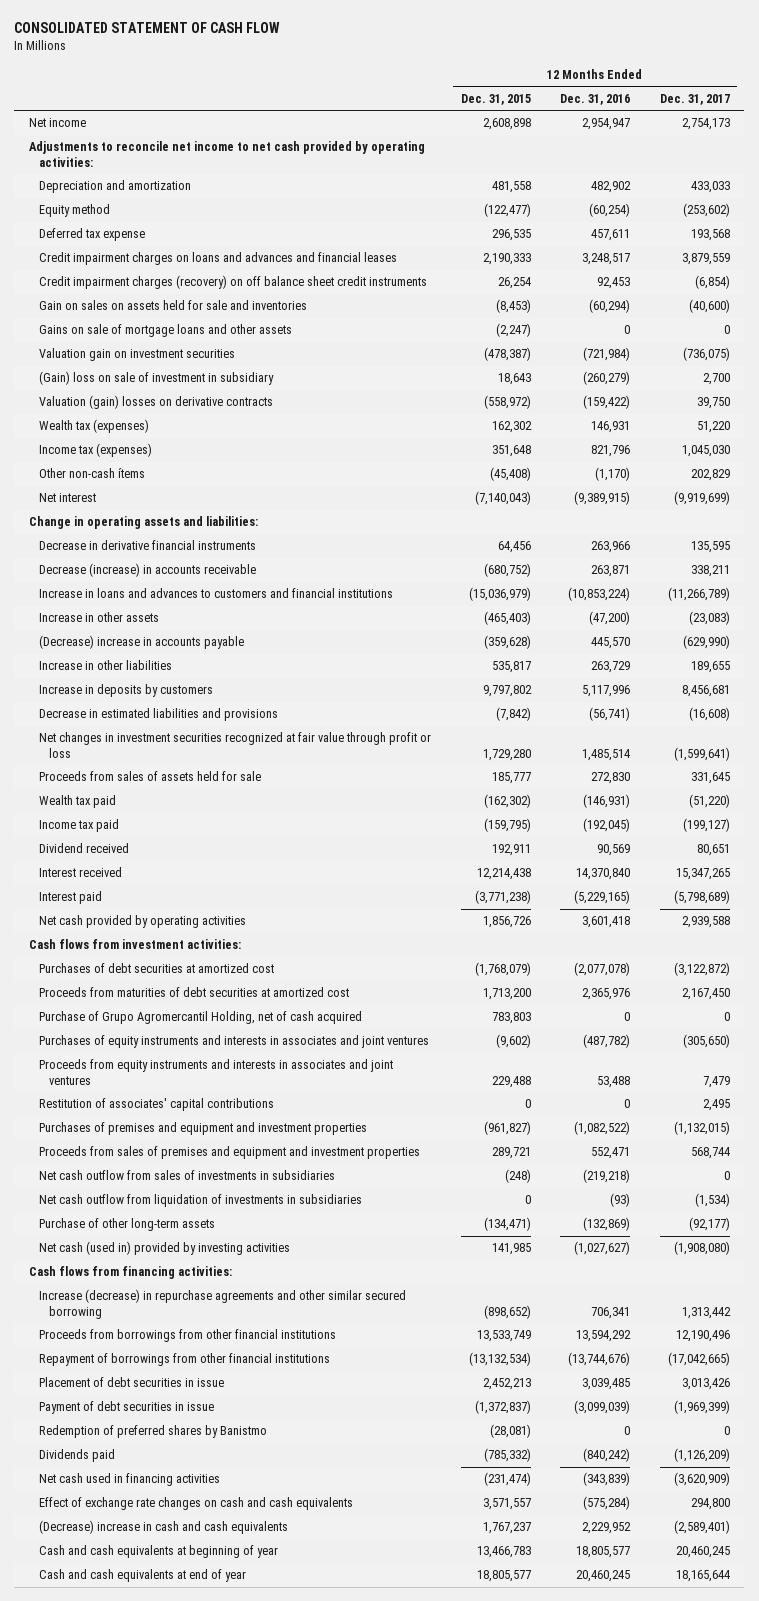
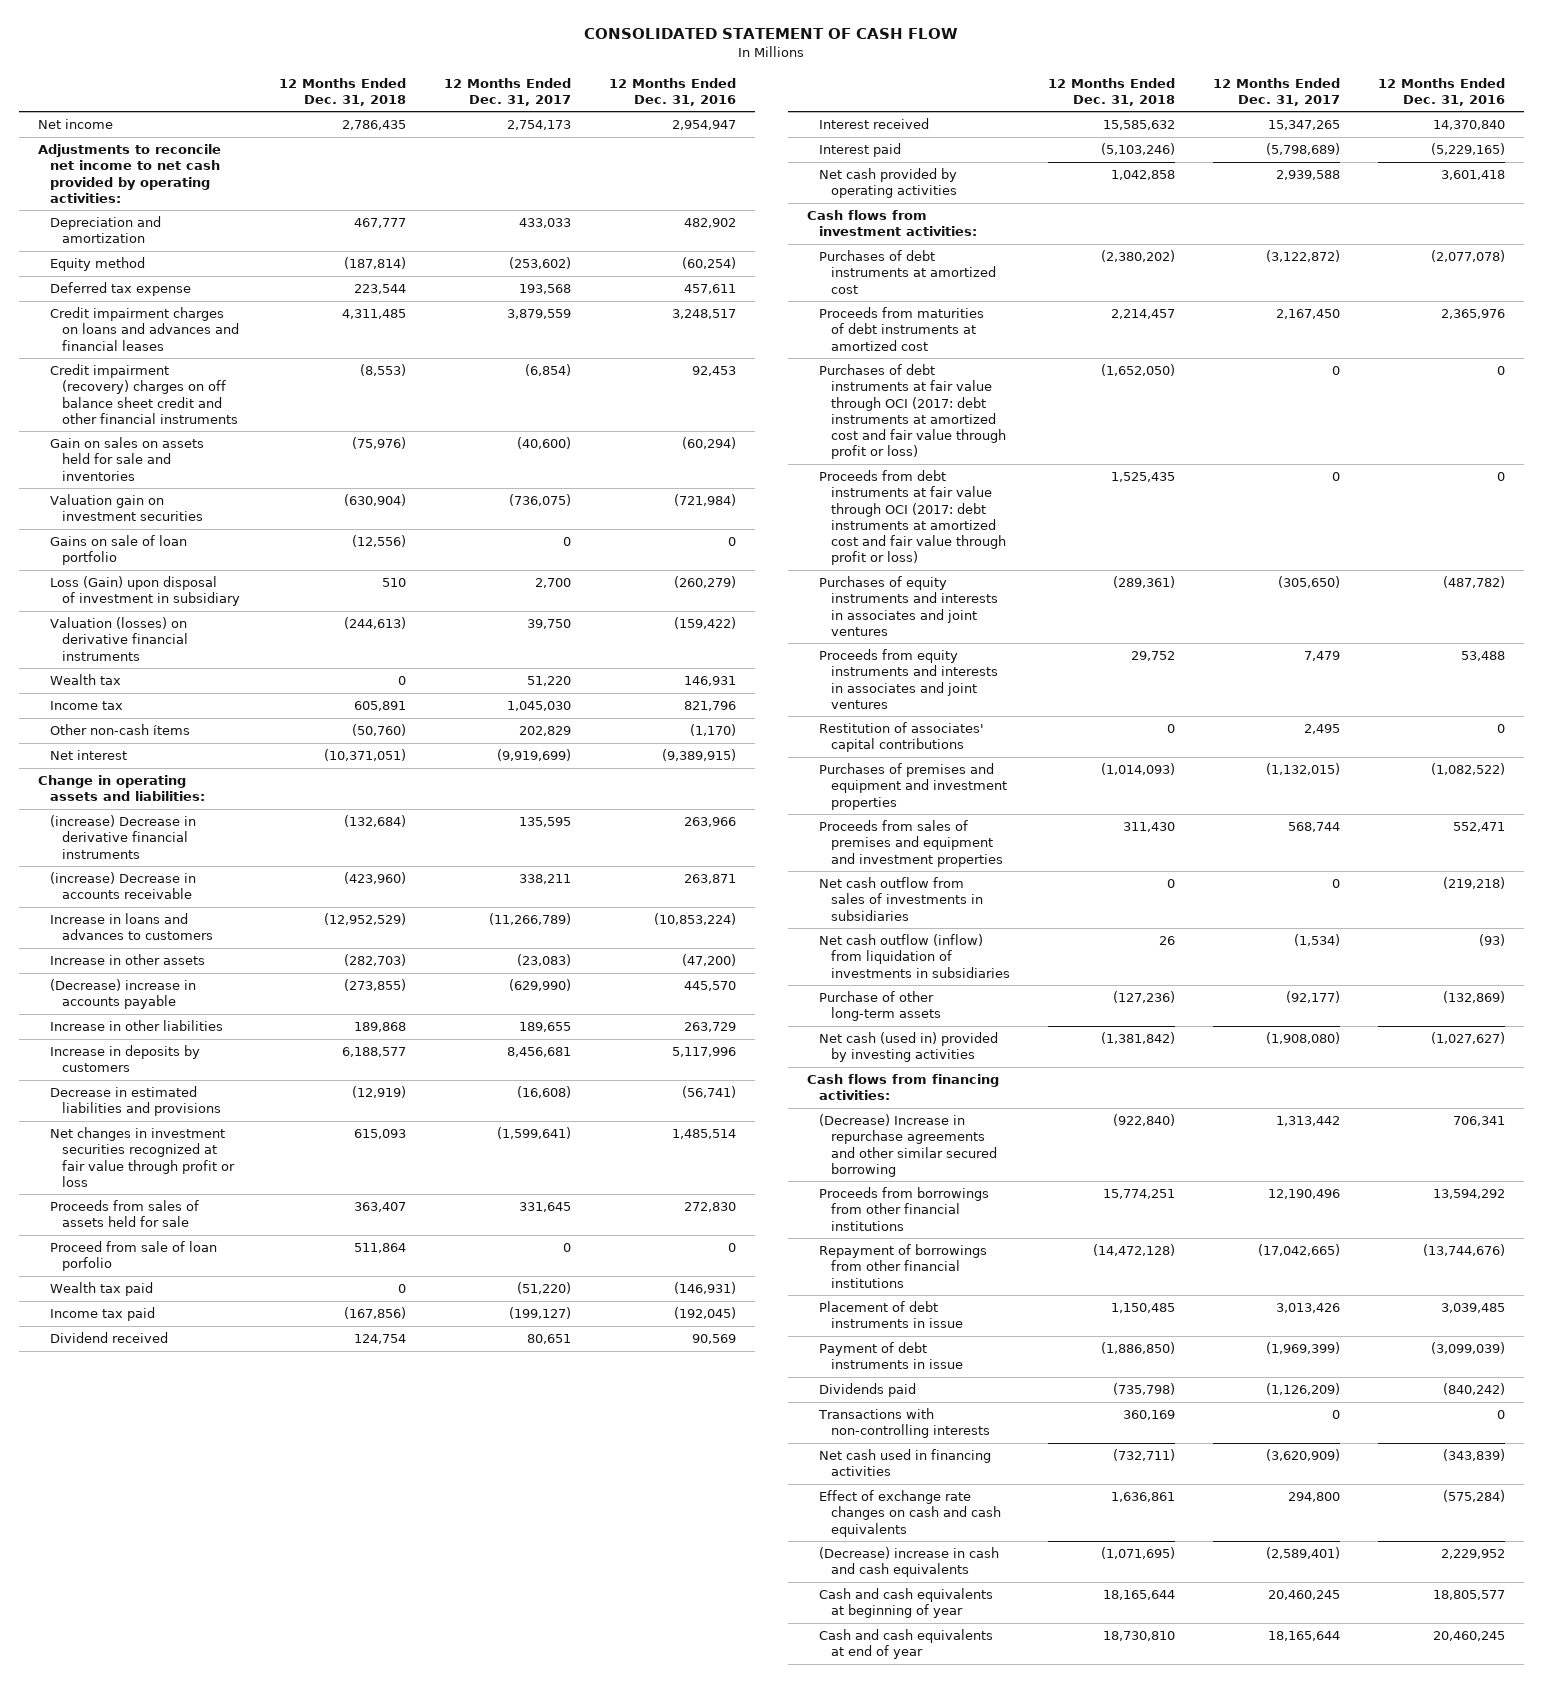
- | 12 Months Ended Dec. 31, 2015 | 12 Months Ended Dec. 31, 2016 | 12 Months Ended Dec. 31, 2017
+ | 12 Months Ended Dec. 31, 2018 | 12 Months Ended Dec. 31, 2017 | 12 Months Ended Dec. 31, 2016
- Credit impairment charges (recovery) on off balance sheet credit instruments | 26,254 | 92,453 | (6,854)
+ Credit impairment (recovery) charges on off balance sheet credit and other financial instruments | (8,553) | (6,854) | 92,453
- Gains on sale of mortgage loans and other assets | (2,247) | 0 | 0
- (Gain) loss on sale of investment in subsidiary | 18,643 | (260,279) | 2,700
- Valuation (gain) losses on derivative contracts | (558,972) | (159,422) | 39,750
- Wealth tax (expenses) | 162,302 | 146,931 | 51,220
- Income tax (expenses) | 351,648 | 821,796 | 1,045,030
+ Gains on sale of loan portfolio | (12,556) | 0 | 0
+ Loss (Gain) upon disposal of investment in subsidiary | 510 | 2,700 | (260,279)
+ Valuation (losses) on derivative financial instruments | (244,613) | 39,750 | (159,422)
+ Wealth tax | 0 | 51,220 | 146,931
+ Income tax | 605,891 | 1,045,030 | 821,796
- Decrease in derivative financial instruments | 64,456 | 263,966 | 135,595
- Decrease (increase) in accounts receivable | (680,752) | 263,871 | 338,211
- Increase in loans and advances to customers and financial institutions | (15,036,979) | (10,853,224) | (11,266,789)
+ (increase) Decrease in derivative financial instruments | (132,684) | 135,595 | 263,966
+ (increase) Decrease in accounts receivable | (423,960) | 338,211 | 263,871
+ Increase in loans and advances to customers | (12,952,529) | (11,266,789) | (10,853,224)
+ Proceed from sale of loan porfolio | 511,864 | 0 | 0
- Purchases of debt securities at amortized cost | (1,768,079) | (2,077,078) | (3,122,872)
- Proceeds from maturities of debt securities at amortized cost | 1,713,200 | 2,365,976 | 2,167,450
- Purchase of Grupo Agromercantil Holding, net of cash acquired | 783,803 | 0 | 0
+ Purchases of debt instruments at amortized cost | (2,380,202) | (3,122,872) | (2,077,078)
+ Proceeds from maturities of debt instruments at amortized cost | 2,214,457 | 2,167,450 | 2,365,976
+ Purchases of debt instruments at fair value through OCI (2017: debt instruments at amortized cost and fair value through profit or loss) | (1,652,050) | 0 | 0
+ Proceeds from debt instruments at fair value through OCI (2017: debt instruments at amortized cost and fair value through profit or loss) | 1,525,435 | 0 | 0
- Net cash outflow from liquidation of investments in subsidiaries | 0 | (93) | (1,534)
+ Net cash outflow (inflow) from liquidation of investments in subsidiaries | 26 | (1,534) | (93)
- Increase (decrease) in repurchase agreements and other similar secured borrowing | (898,652) | 706,341 | 1,313,442
+ (Decrease) Increase in repurchase agreements and other similar secured borrowing | (922,840) | 1,313,442 | 706,341
- Placement of debt securities in issue | 2,452,213 | 3,039,485 | 3,013,426
- Payment of debt securities in issue | (1,372,837) | (3,099,039) | (1,969,399)
- Redemption of preferred shares by Banistmo | (28,081) | 0 | 0
+ Placement of debt instruments in issue | 1,150,485 | 3,013,426 | 3,039,485
+ Payment of debt instruments in issue | (1,886,850) | (1,969,399) | (3,099,039)
+ Transactions with non-controlling interests | 360,169 | 0 | 0

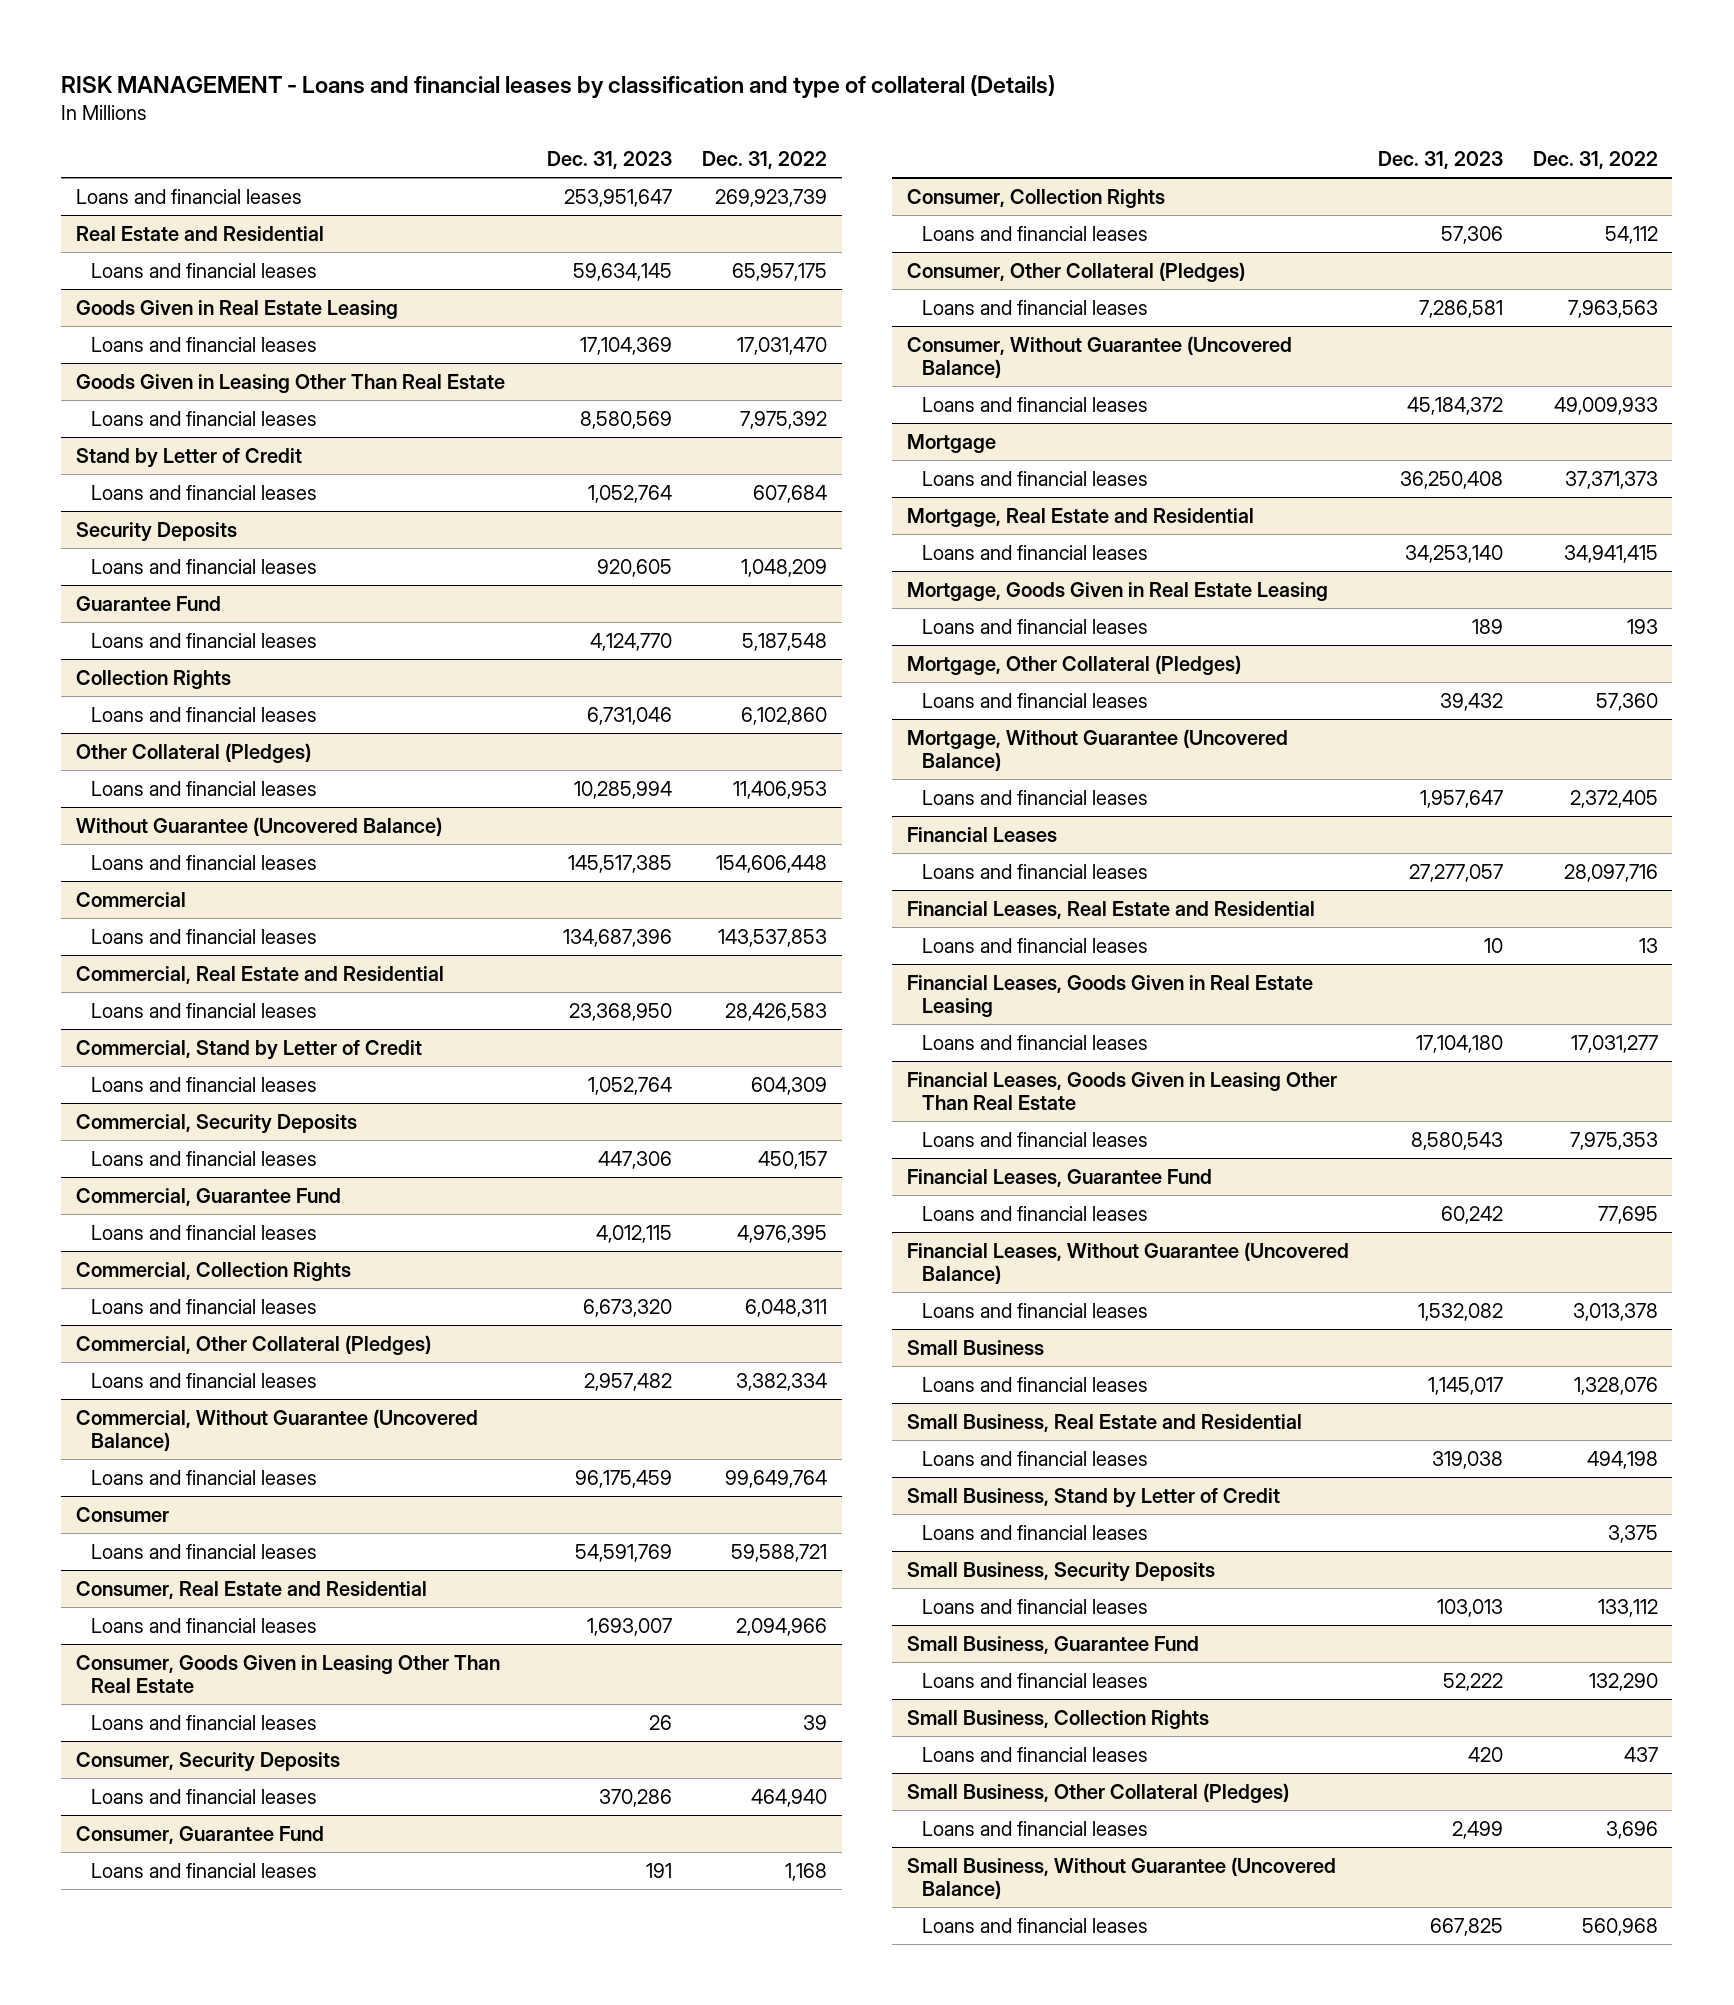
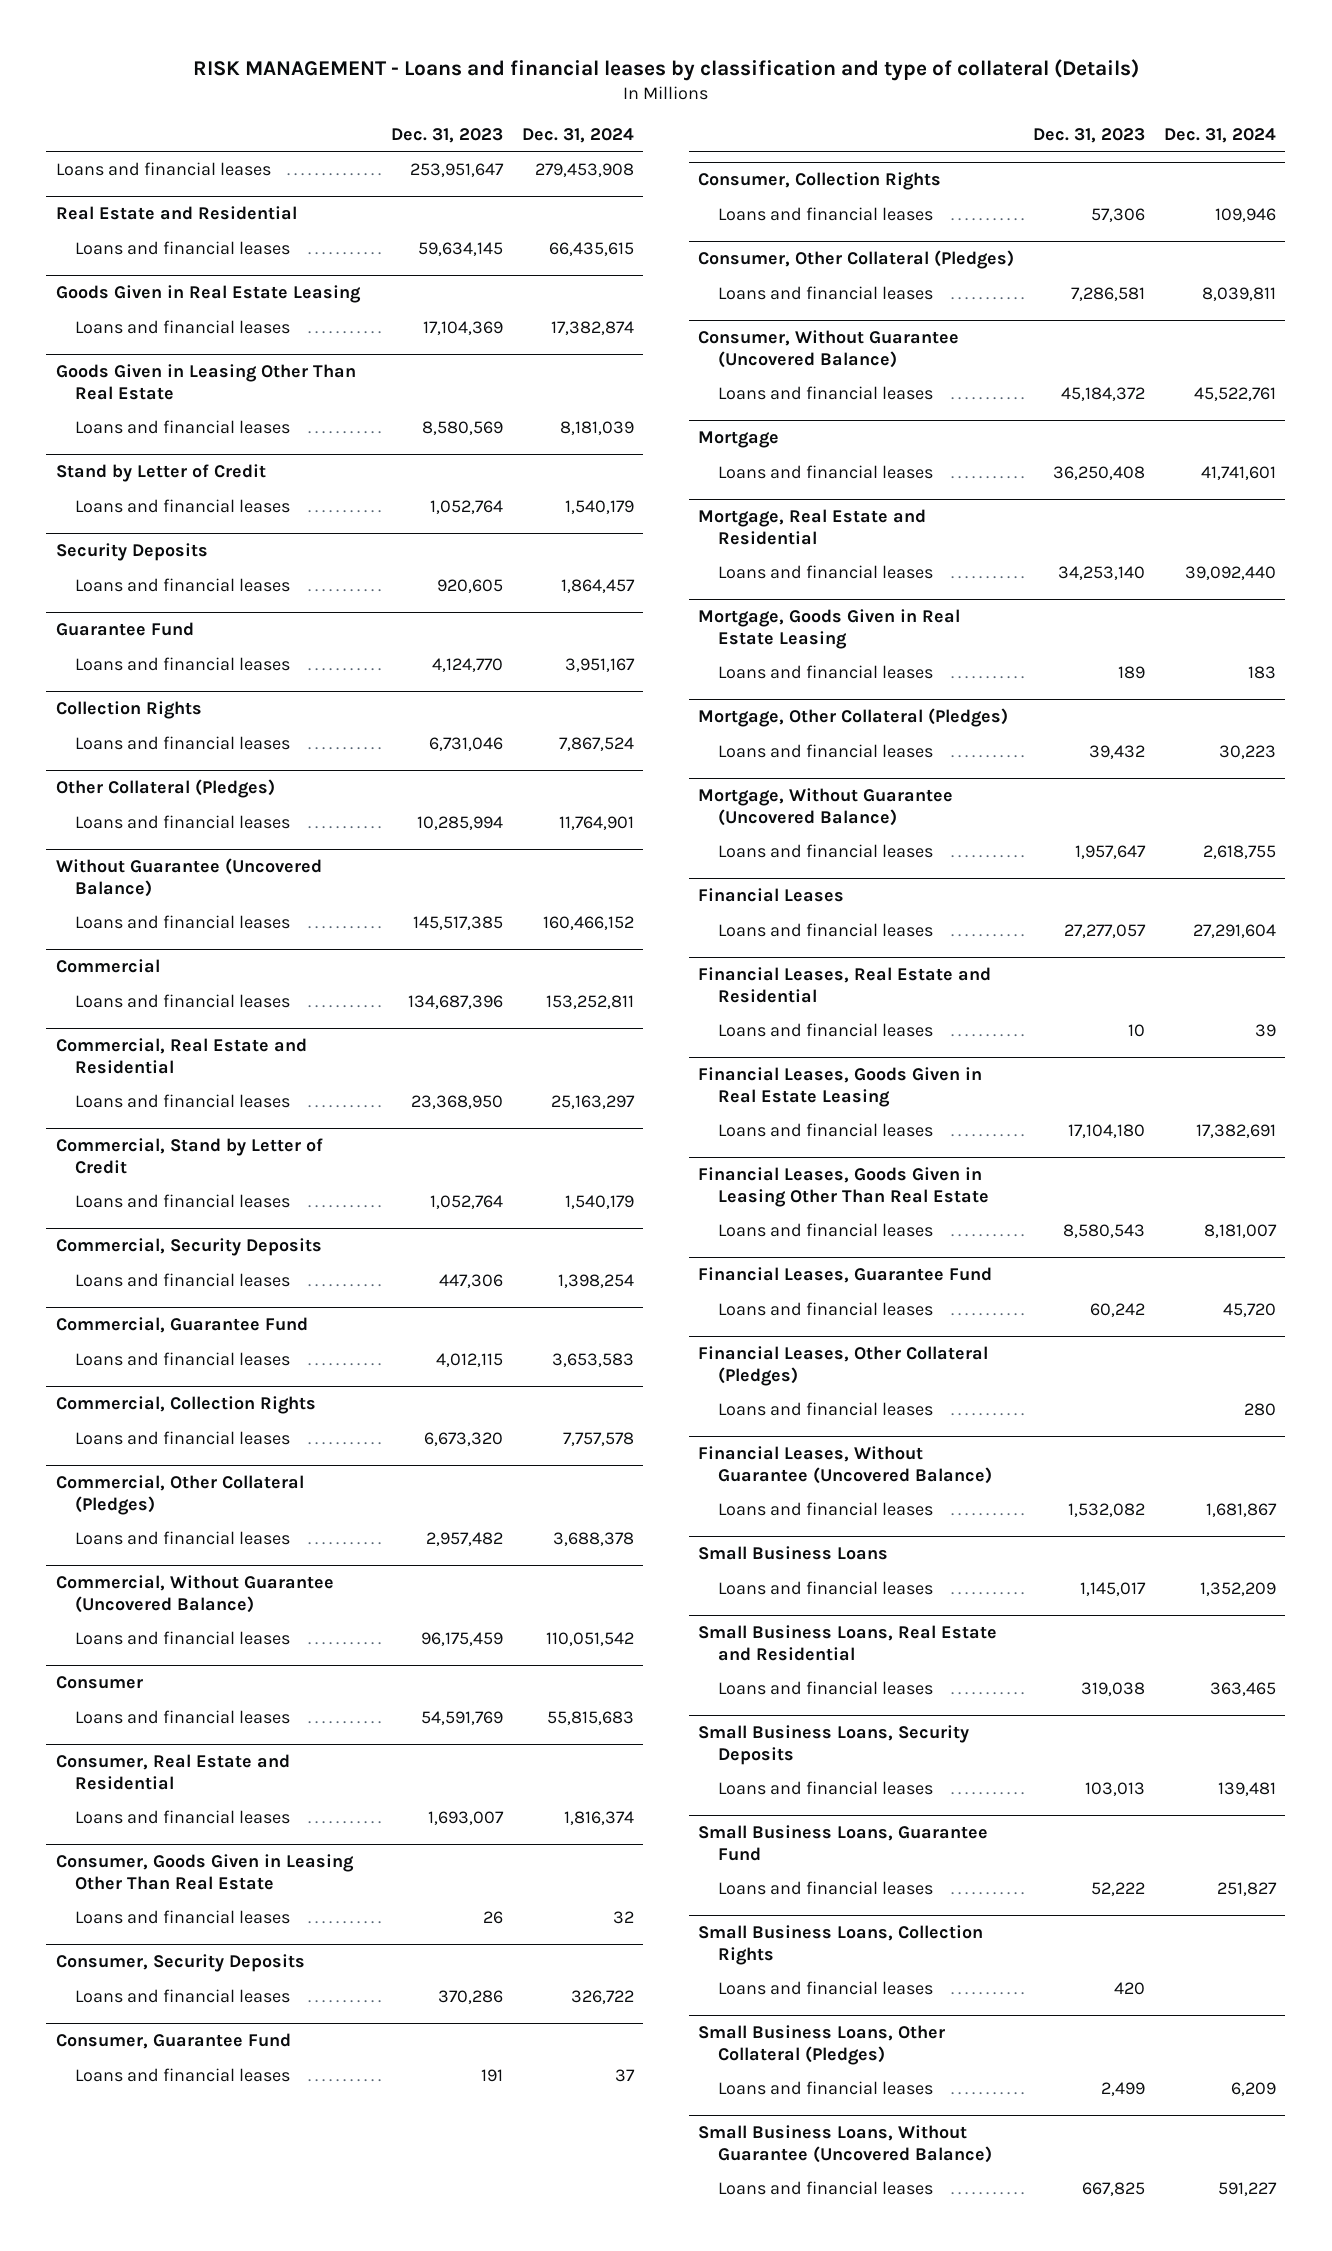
- | Dec. 31, 2023 | Dec. 31, 2022
+ | Dec. 31, 2023 | Dec. 31, 2024
+ Financial Leases, Other Collateral (Pledges)
+ Loans and financial leases | | 280
- Small Business
+ Small Business Loans
- Small Business, Real Estate and Residential
+ Small Business Loans, Real Estate and Residential
- Small Business, Stand by Letter of Credit
- Loans and financial leases | | 3,375
- Small Business, Security Deposits
+ Small Business Loans, Security Deposits
- Small Business, Guarantee Fund
+ Small Business Loans, Guarantee Fund
- Small Business, Collection Rights
+ Small Business Loans, Collection Rights
- Small Business, Other Collateral (Pledges)
+ Small Business Loans, Other Collateral (Pledges)
- Small Business, Without Guarantee (Uncovered Balance)
+ Small Business Loans, Without Guarantee (Uncovered Balance)

